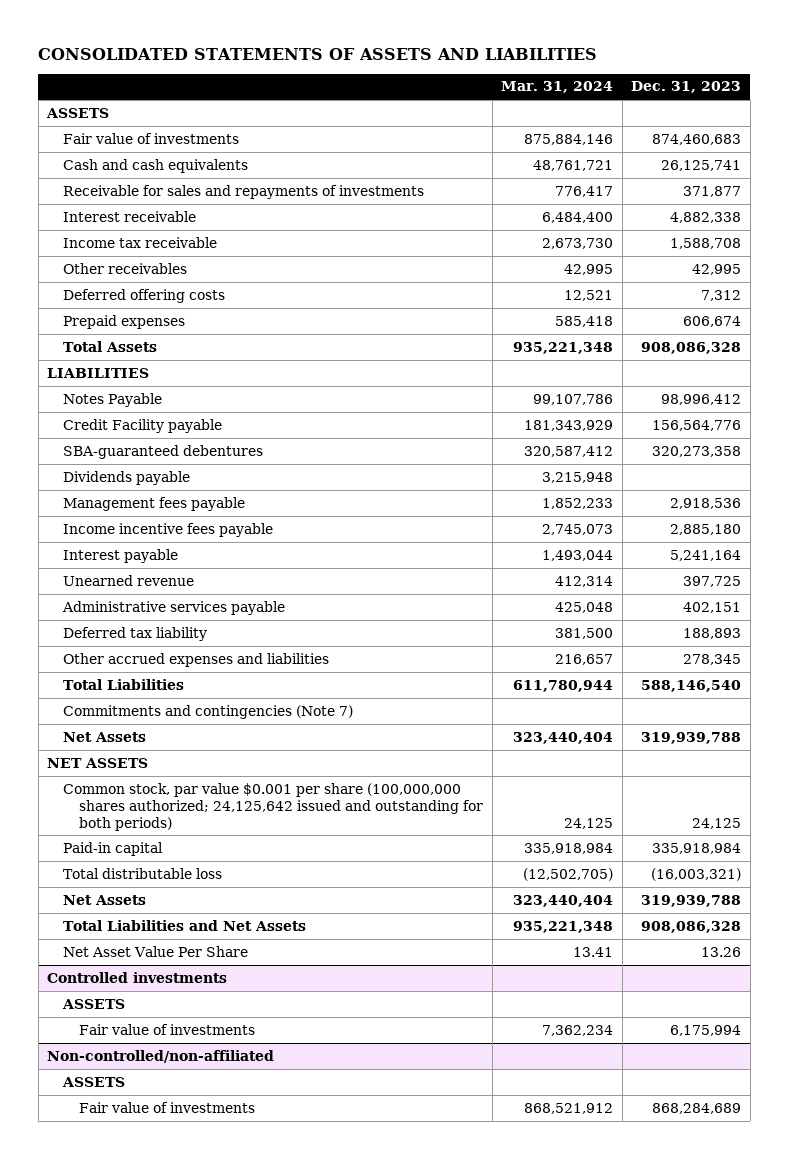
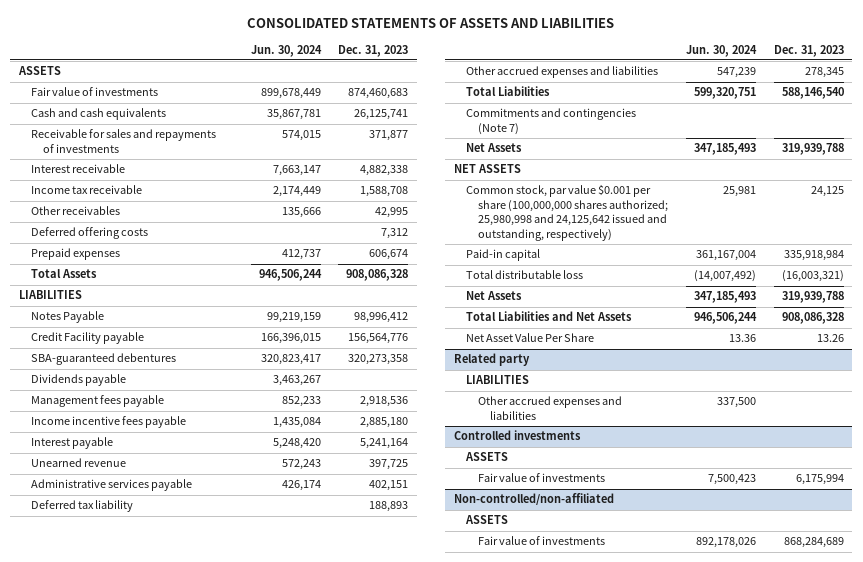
- | Mar. 31, 2024 | Dec. 31, 2023
+ | Jun. 30, 2024 | Dec. 31, 2023
- Common stock, par value $0.001 per share (100,000,000 shares authorized; 24,125,642 issued and outstanding for both periods) | 24,125 | 24,125
+ Common stock, par value $0.001 per share (100,000,000 shares authorized; 25,980,998 and 24,125,642 issued and outstanding, respectively) | 25,981 | 24,125
+ Related party
+ LIABILITIES
+ Other accrued expenses and liabilities | 337,500 |

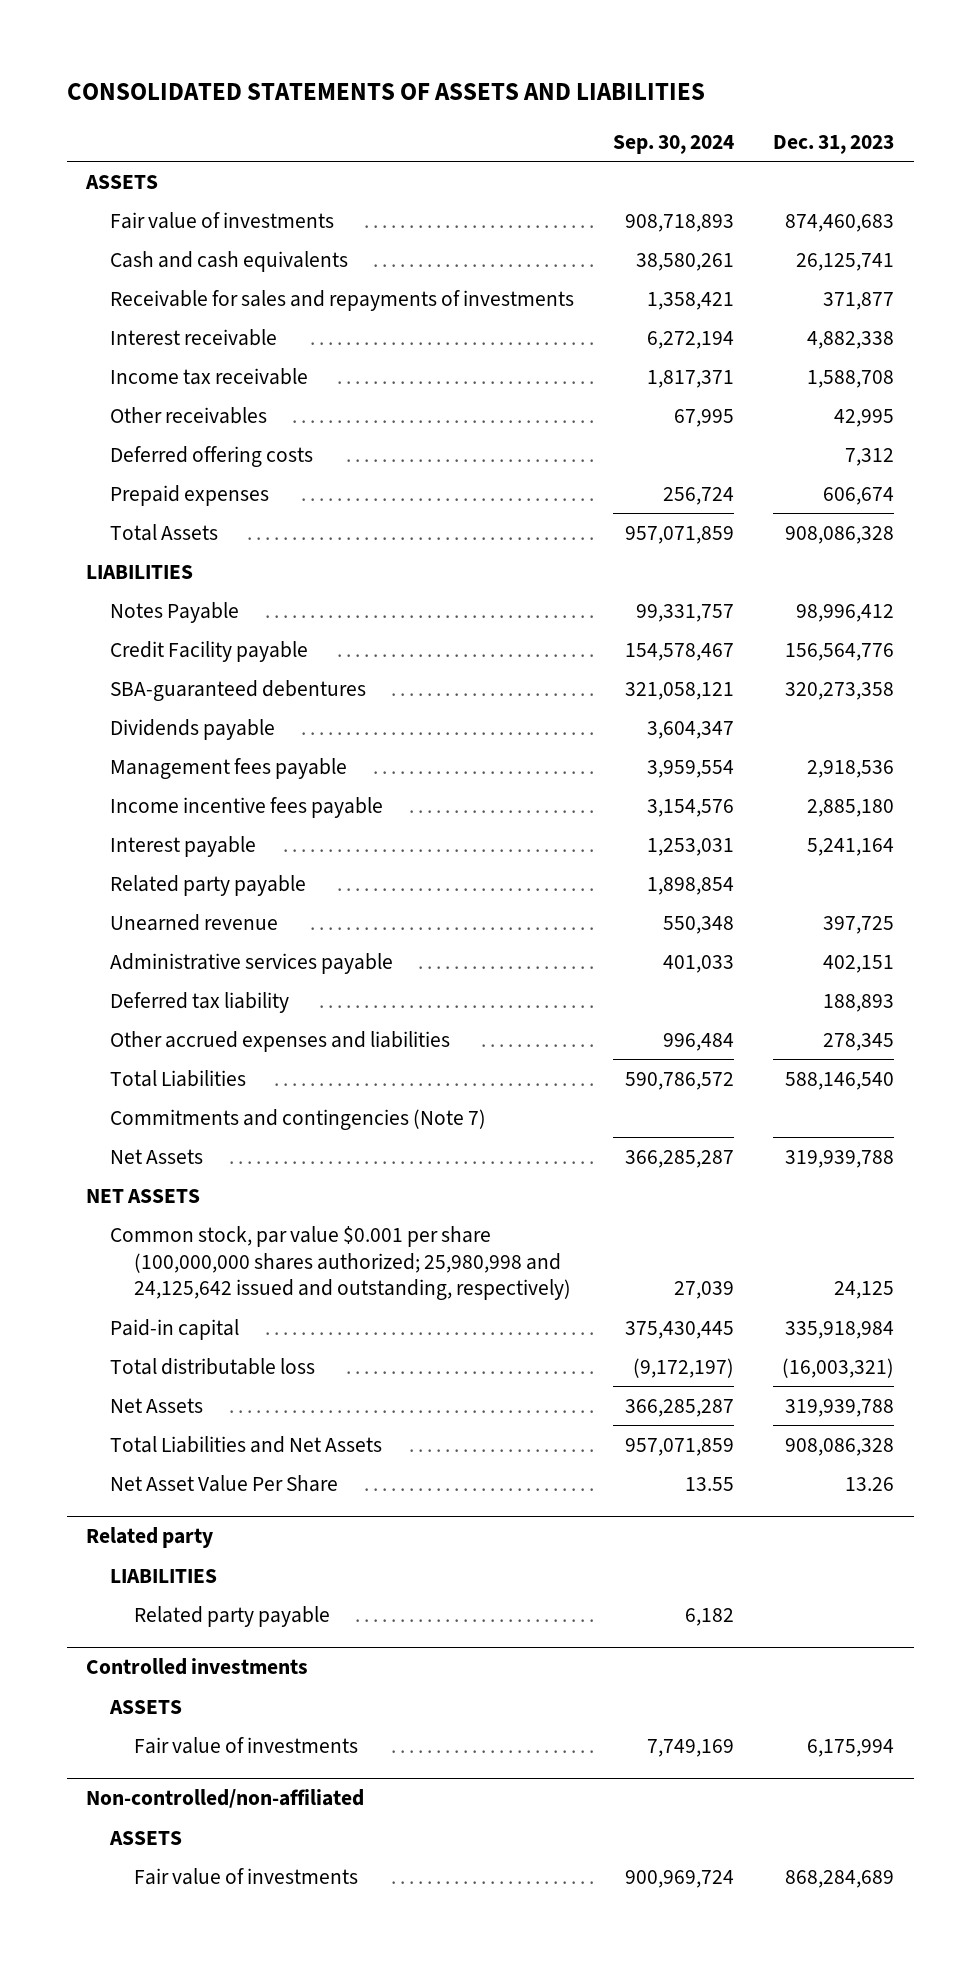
- | Jun. 30, 2024 | Dec. 31, 2023
+ | Sep. 30, 2024 | Dec. 31, 2023
+ Related party payable | 1,898,854 |
@ Related party
- Other accrued expenses and liabilities | 337,500 |
+ Related party payable | 6,182 |

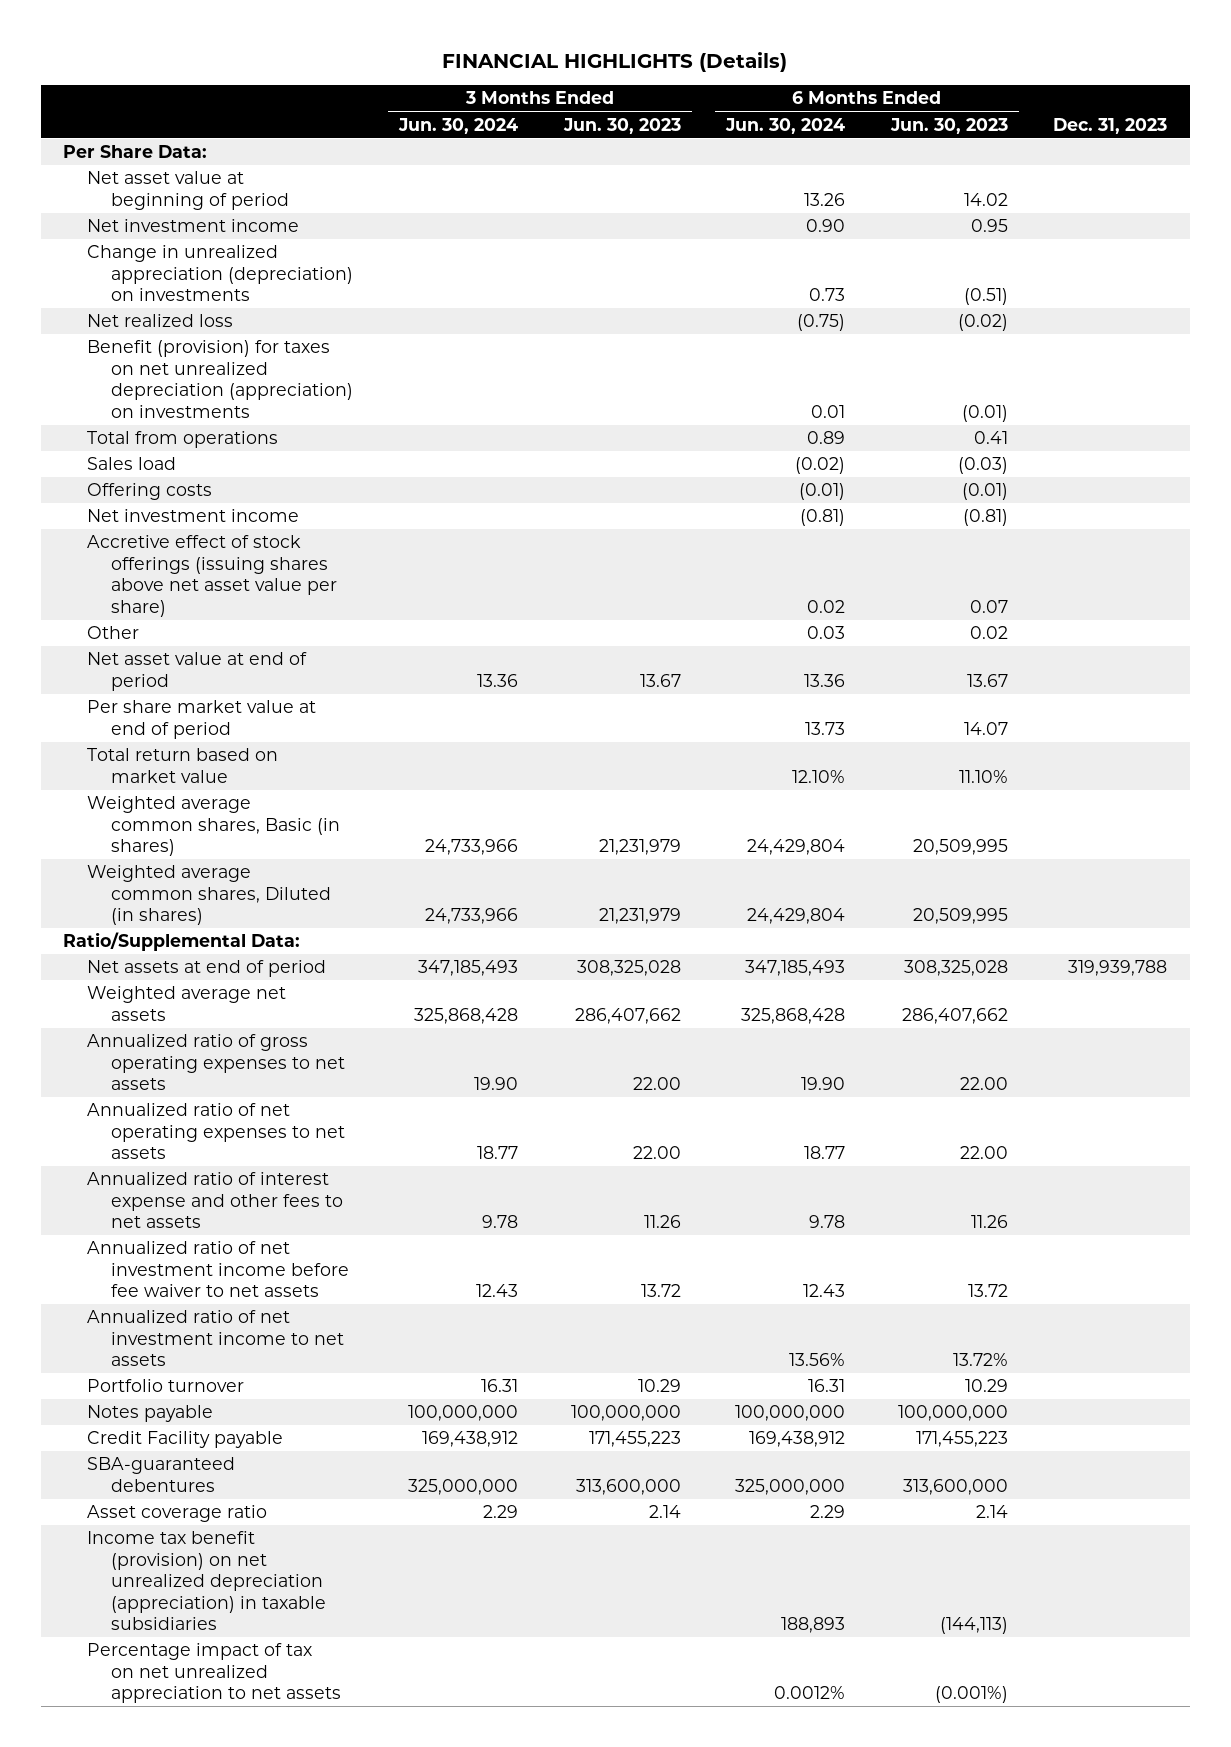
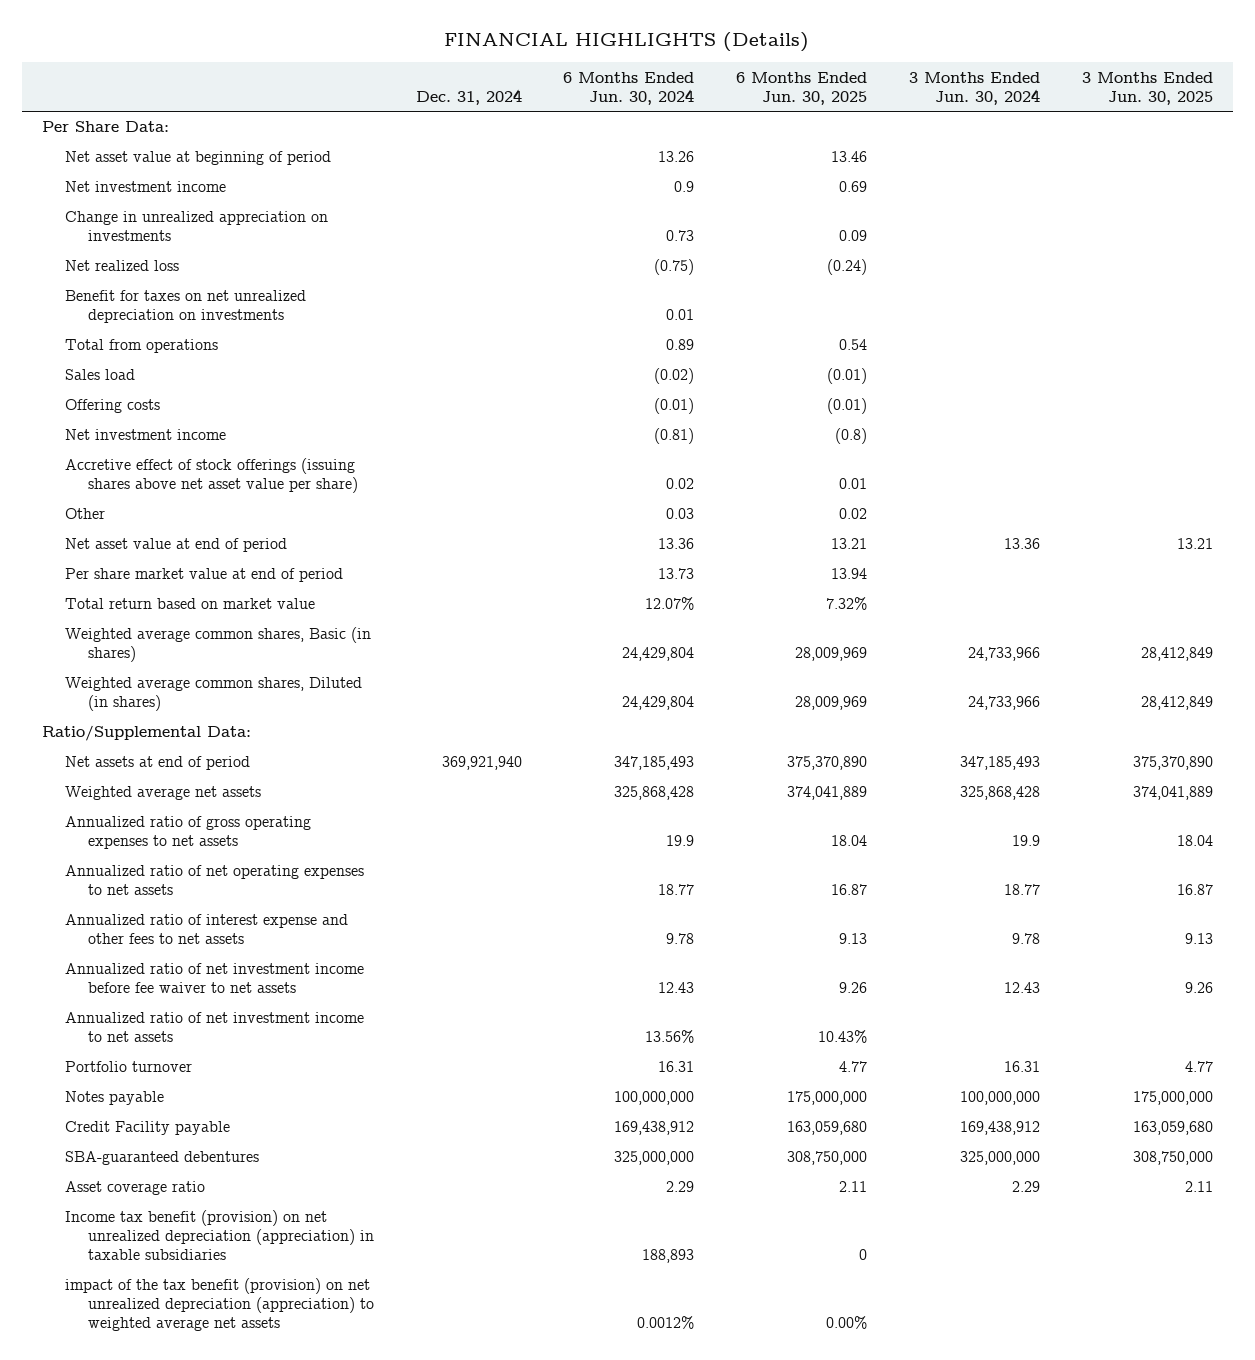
- | 3 Months Ended Jun. 30, 2024 | 3 Months Ended Jun. 30, 2023 | 6 Months Ended Jun. 30, 2024 | 6 Months Ended Jun. 30, 2023 | Dec. 31, 2023
+ | Dec. 31, 2024 | 6 Months Ended Jun. 30, 2024 | 6 Months Ended Jun. 30, 2025 | 3 Months Ended Jun. 30, 2024 | 3 Months Ended Jun. 30, 2025
- Net investment income | | | 0.90 | 0.95 |
- Change in unrealized appreciation (depreciation) on investments | | | 0.73 | (0.51) |
+ Net investment income | | 0.9 | 0.69 | |
+ Change in unrealized appreciation on investments | | 0.73 | 0.09 | |
- Benefit (provision) for taxes on net unrealized depreciation (appreciation) on investments | | | 0.01 | (0.01) |
+ Benefit for taxes on net unrealized depreciation on investments | | 0.01 | | |
- Total return based on market value | | | 12.10% | 11.10% |
+ Total return based on market value | | 12.07% | 7.32% | |
- Annualized ratio of gross operating expenses to net assets | 19.90 | 22.00 | 19.90 | 22.00 |
+ Annualized ratio of gross operating expenses to net assets | | 19.9 | 18.04 | 19.9 | 18.04
- Percentage impact of tax on net unrealized appreciation to net assets | | | 0.0012% | (0.001%) |
+ impact of the tax benefit (provision) on net unrealized depreciation (appreciation) to weighted average net assets | | 0.0012% | 0.00% | |

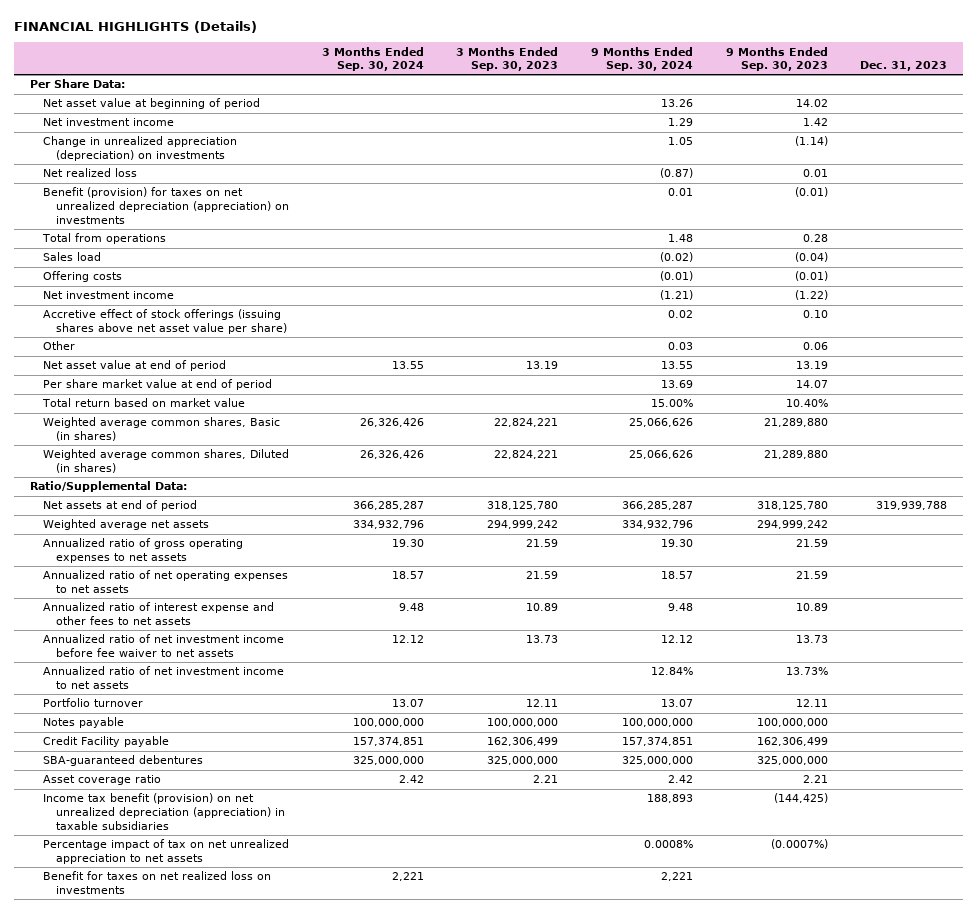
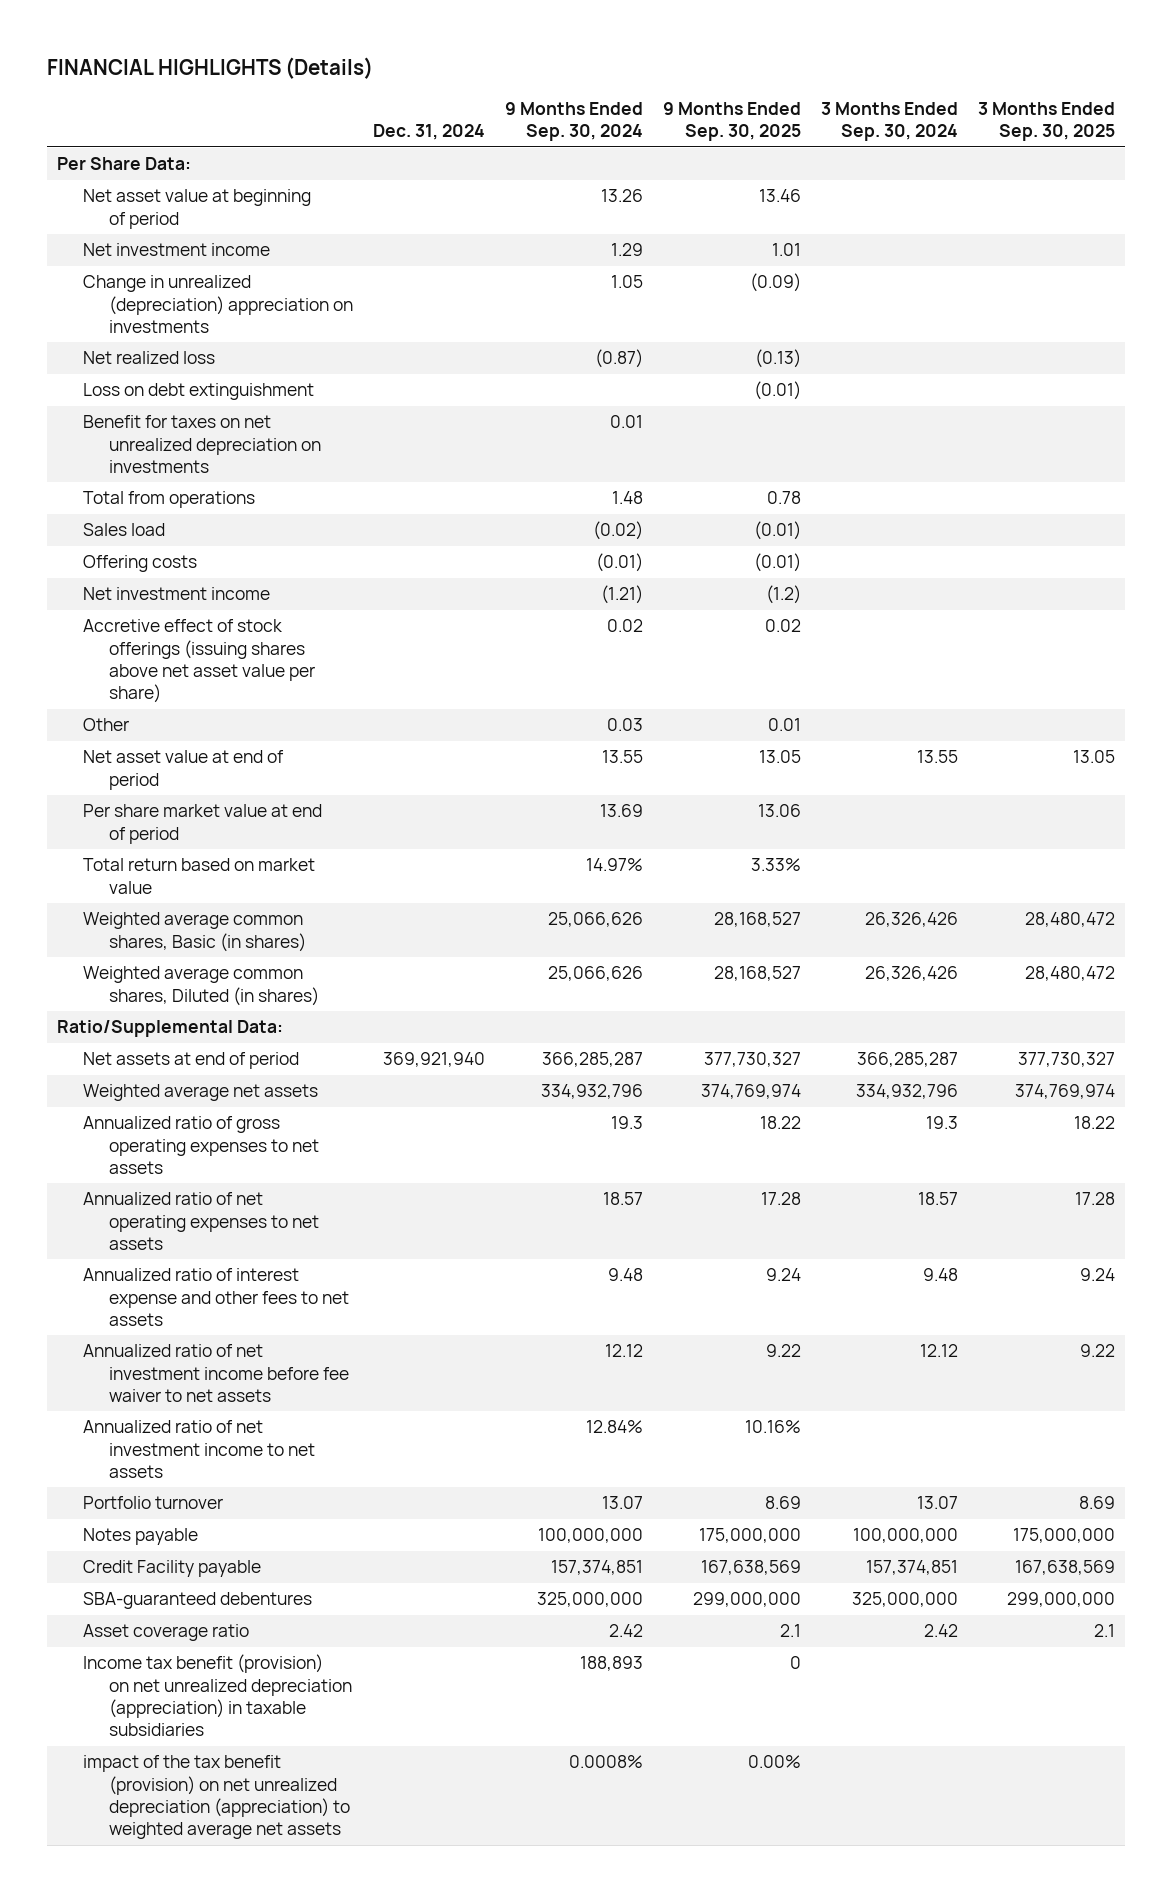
- | 3 Months Ended Sep. 30, 2024 | 3 Months Ended Sep. 30, 2023 | 9 Months Ended Sep. 30, 2024 | 9 Months Ended Sep. 30, 2023 | Dec. 31, 2023
+ | Dec. 31, 2024 | 9 Months Ended Sep. 30, 2024 | 9 Months Ended Sep. 30, 2025 | 3 Months Ended Sep. 30, 2024 | 3 Months Ended Sep. 30, 2025
- Change in unrealized appreciation (depreciation) on investments | | | 1.05 | (1.14) |
+ Change in unrealized (depreciation) appreciation on investments | | 1.05 | (0.09) | |
- Benefit (provision) for taxes on net unrealized depreciation (appreciation) on investments | | | 0.01 | (0.01) |
+ Loss on debt extinguishment | | | (0.01) | |
+ Benefit for taxes on net unrealized depreciation on investments | | 0.01 | | |
- Total return based on market value | | | 15.00% | 10.40% |
+ Total return based on market value | | 14.97% | 3.33% | |
- Annualized ratio of gross operating expenses to net assets | 19.30 | 21.59 | 19.30 | 21.59 |
+ Annualized ratio of gross operating expenses to net assets | | 19.3 | 18.22 | 19.3 | 18.22
- Percentage impact of tax on net unrealized appreciation to net assets | | | 0.0008% | (0.0007%) |
- Benefit for taxes on net realized loss on investments | 2,221 | | 2,221 | |
+ impact of the tax benefit (provision) on net unrealized depreciation (appreciation) to weighted average net assets | | 0.0008% | 0.00% | |

